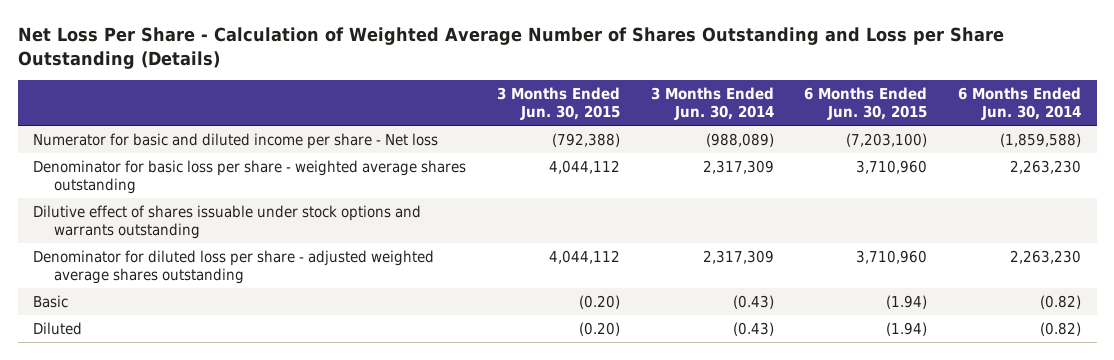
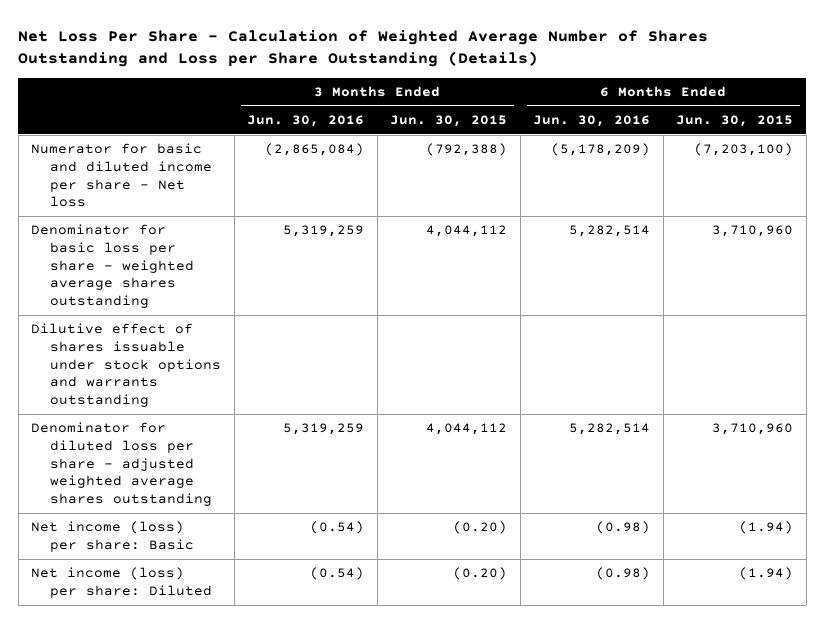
- | 3 Months Ended Jun. 30, 2015 | 3 Months Ended Jun. 30, 2014 | 6 Months Ended Jun. 30, 2015 | 6 Months Ended Jun. 30, 2014
+ | 3 Months Ended Jun. 30, 2016 | 3 Months Ended Jun. 30, 2015 | 6 Months Ended Jun. 30, 2016 | 6 Months Ended Jun. 30, 2015
- Basic | (0.20) | (0.43) | (1.94) | (0.82)
- Diluted | (0.20) | (0.43) | (1.94) | (0.82)
+ Net income (loss) per share: Basic | (0.54) | (0.20) | (0.98) | (1.94)
+ Net income (loss) per share: Diluted | (0.54) | (0.20) | (0.98) | (1.94)

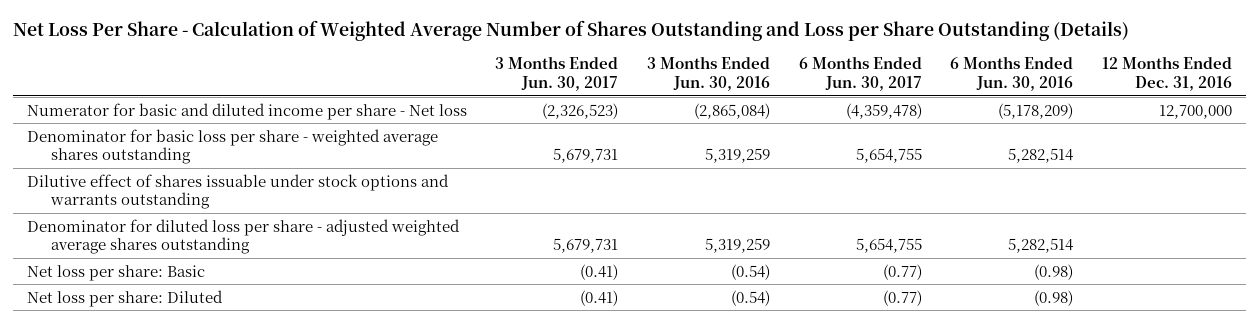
- | 3 Months Ended Jun. 30, 2016 | 3 Months Ended Jun. 30, 2015 | 6 Months Ended Jun. 30, 2016 | 6 Months Ended Jun. 30, 2015
+ | 3 Months Ended Jun. 30, 2017 | 3 Months Ended Jun. 30, 2016 | 6 Months Ended Jun. 30, 2017 | 6 Months Ended Jun. 30, 2016 | 12 Months Ended Dec. 31, 2016
- Net income (loss) per share: Basic | (0.54) | (0.20) | (0.98) | (1.94)
- Net income (loss) per share: Diluted | (0.54) | (0.20) | (0.98) | (1.94)
+ Net loss per share: Basic | (0.41) | (0.54) | (0.77) | (0.98) |
+ Net loss per share: Diluted | (0.41) | (0.54) | (0.77) | (0.98) |

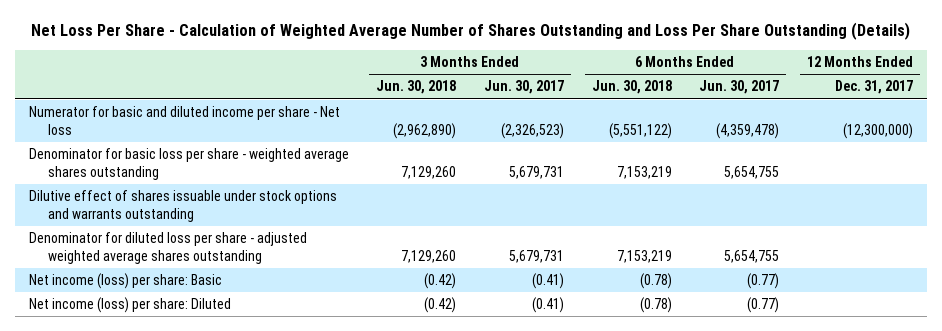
- Net Loss Per Share - Calculation of Weighted Average Number of Shares Outstanding and Loss per Share Outstanding (Details)
+ Net Loss Per Share - Calculation of Weighted Average Number of Shares Outstanding and Loss Per Share Outstanding (Details)
- | 3 Months Ended Jun. 30, 2017 | 3 Months Ended Jun. 30, 2016 | 6 Months Ended Jun. 30, 2017 | 6 Months Ended Jun. 30, 2016 | 12 Months Ended Dec. 31, 2016
+ | 3 Months Ended Jun. 30, 2018 | 3 Months Ended Jun. 30, 2017 | 6 Months Ended Jun. 30, 2018 | 6 Months Ended Jun. 30, 2017 | 12 Months Ended Dec. 31, 2017
- Net loss per share: Basic | (0.41) | (0.54) | (0.77) | (0.98) |
- Net loss per share: Diluted | (0.41) | (0.54) | (0.77) | (0.98) |
+ Net income (loss) per share: Basic | (0.42) | (0.41) | (0.78) | (0.77) |
+ Net income (loss) per share: Diluted | (0.42) | (0.41) | (0.78) | (0.77) |

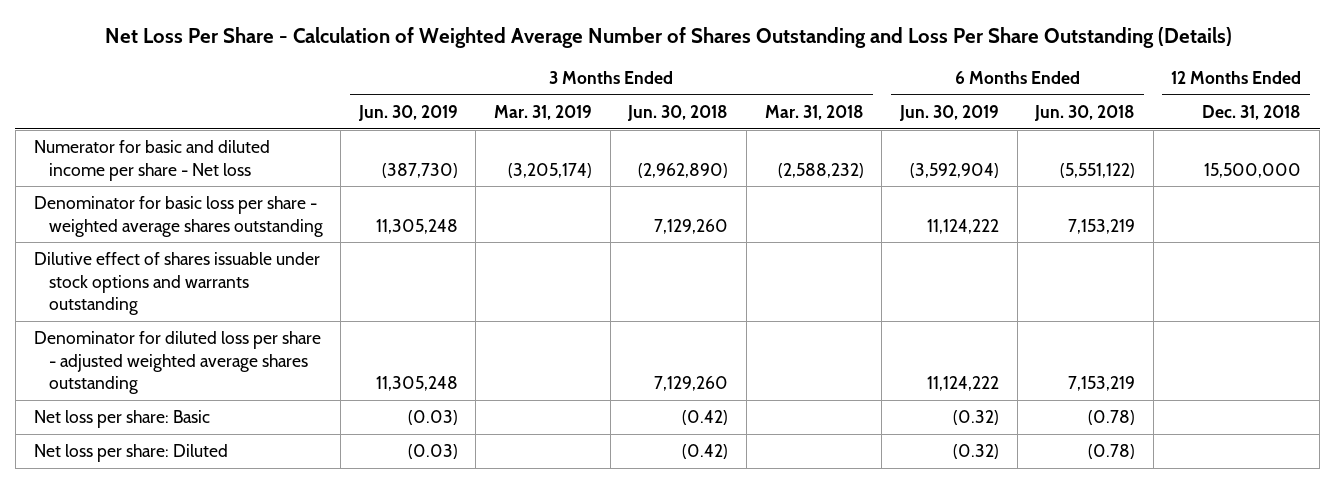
- | 3 Months Ended Jun. 30, 2018 | 3 Months Ended Jun. 30, 2017 | 6 Months Ended Jun. 30, 2018 | 6 Months Ended Jun. 30, 2017 | 12 Months Ended Dec. 31, 2017
+ | 3 Months Ended Jun. 30, 2019 | 3 Months Ended Mar. 31, 2019 | 3 Months Ended Jun. 30, 2018 | 3 Months Ended Mar. 31, 2018 | 6 Months Ended Jun. 30, 2019 | 6 Months Ended Jun. 30, 2018 | 12 Months Ended Dec. 31, 2018
- Net income (loss) per share: Basic | (0.42) | (0.41) | (0.78) | (0.77) |
- Net income (loss) per share: Diluted | (0.42) | (0.41) | (0.78) | (0.77) |
+ Net loss per share: Basic | (0.03) | | (0.42) | | (0.32) | (0.78) |
+ Net loss per share: Diluted | (0.03) | | (0.42) | | (0.32) | (0.78) |

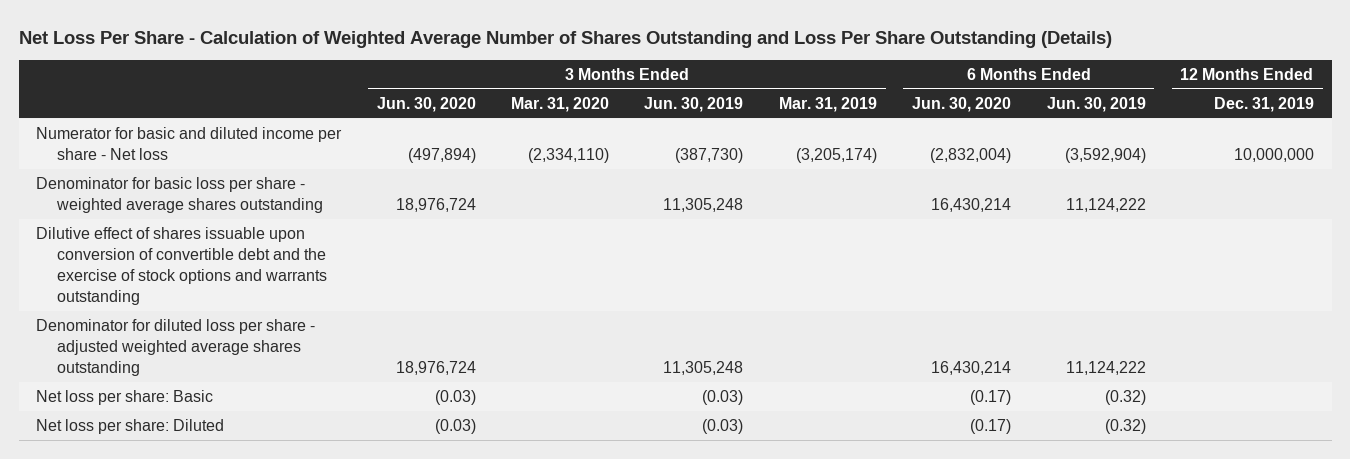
- | 3 Months Ended Jun. 30, 2019 | 3 Months Ended Mar. 31, 2019 | 3 Months Ended Jun. 30, 2018 | 3 Months Ended Mar. 31, 2018 | 6 Months Ended Jun. 30, 2019 | 6 Months Ended Jun. 30, 2018 | 12 Months Ended Dec. 31, 2018
+ | 3 Months Ended Jun. 30, 2020 | 3 Months Ended Mar. 31, 2020 | 3 Months Ended Jun. 30, 2019 | 3 Months Ended Mar. 31, 2019 | 6 Months Ended Jun. 30, 2020 | 6 Months Ended Jun. 30, 2019 | 12 Months Ended Dec. 31, 2019
- Dilutive effect of shares issuable under stock options and warrants outstanding
+ Dilutive effect of shares issuable upon conversion of convertible debt and the exercise of stock options and warrants outstanding

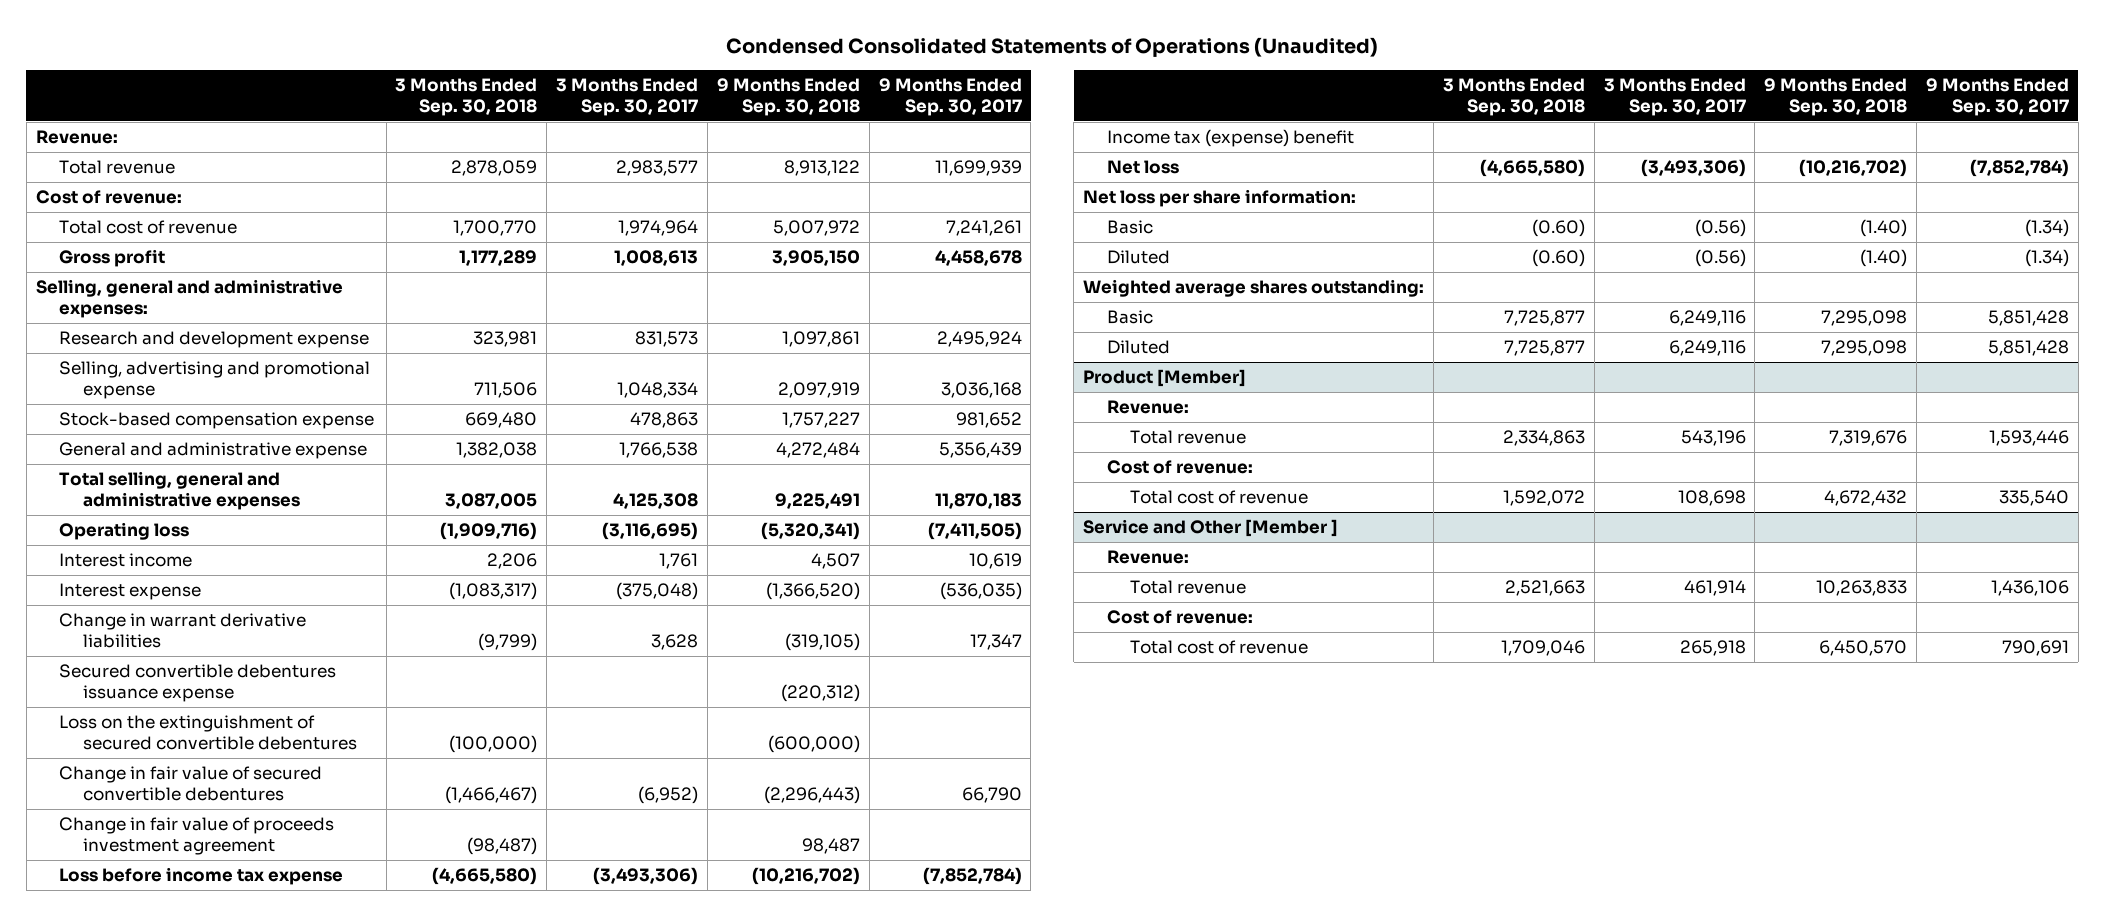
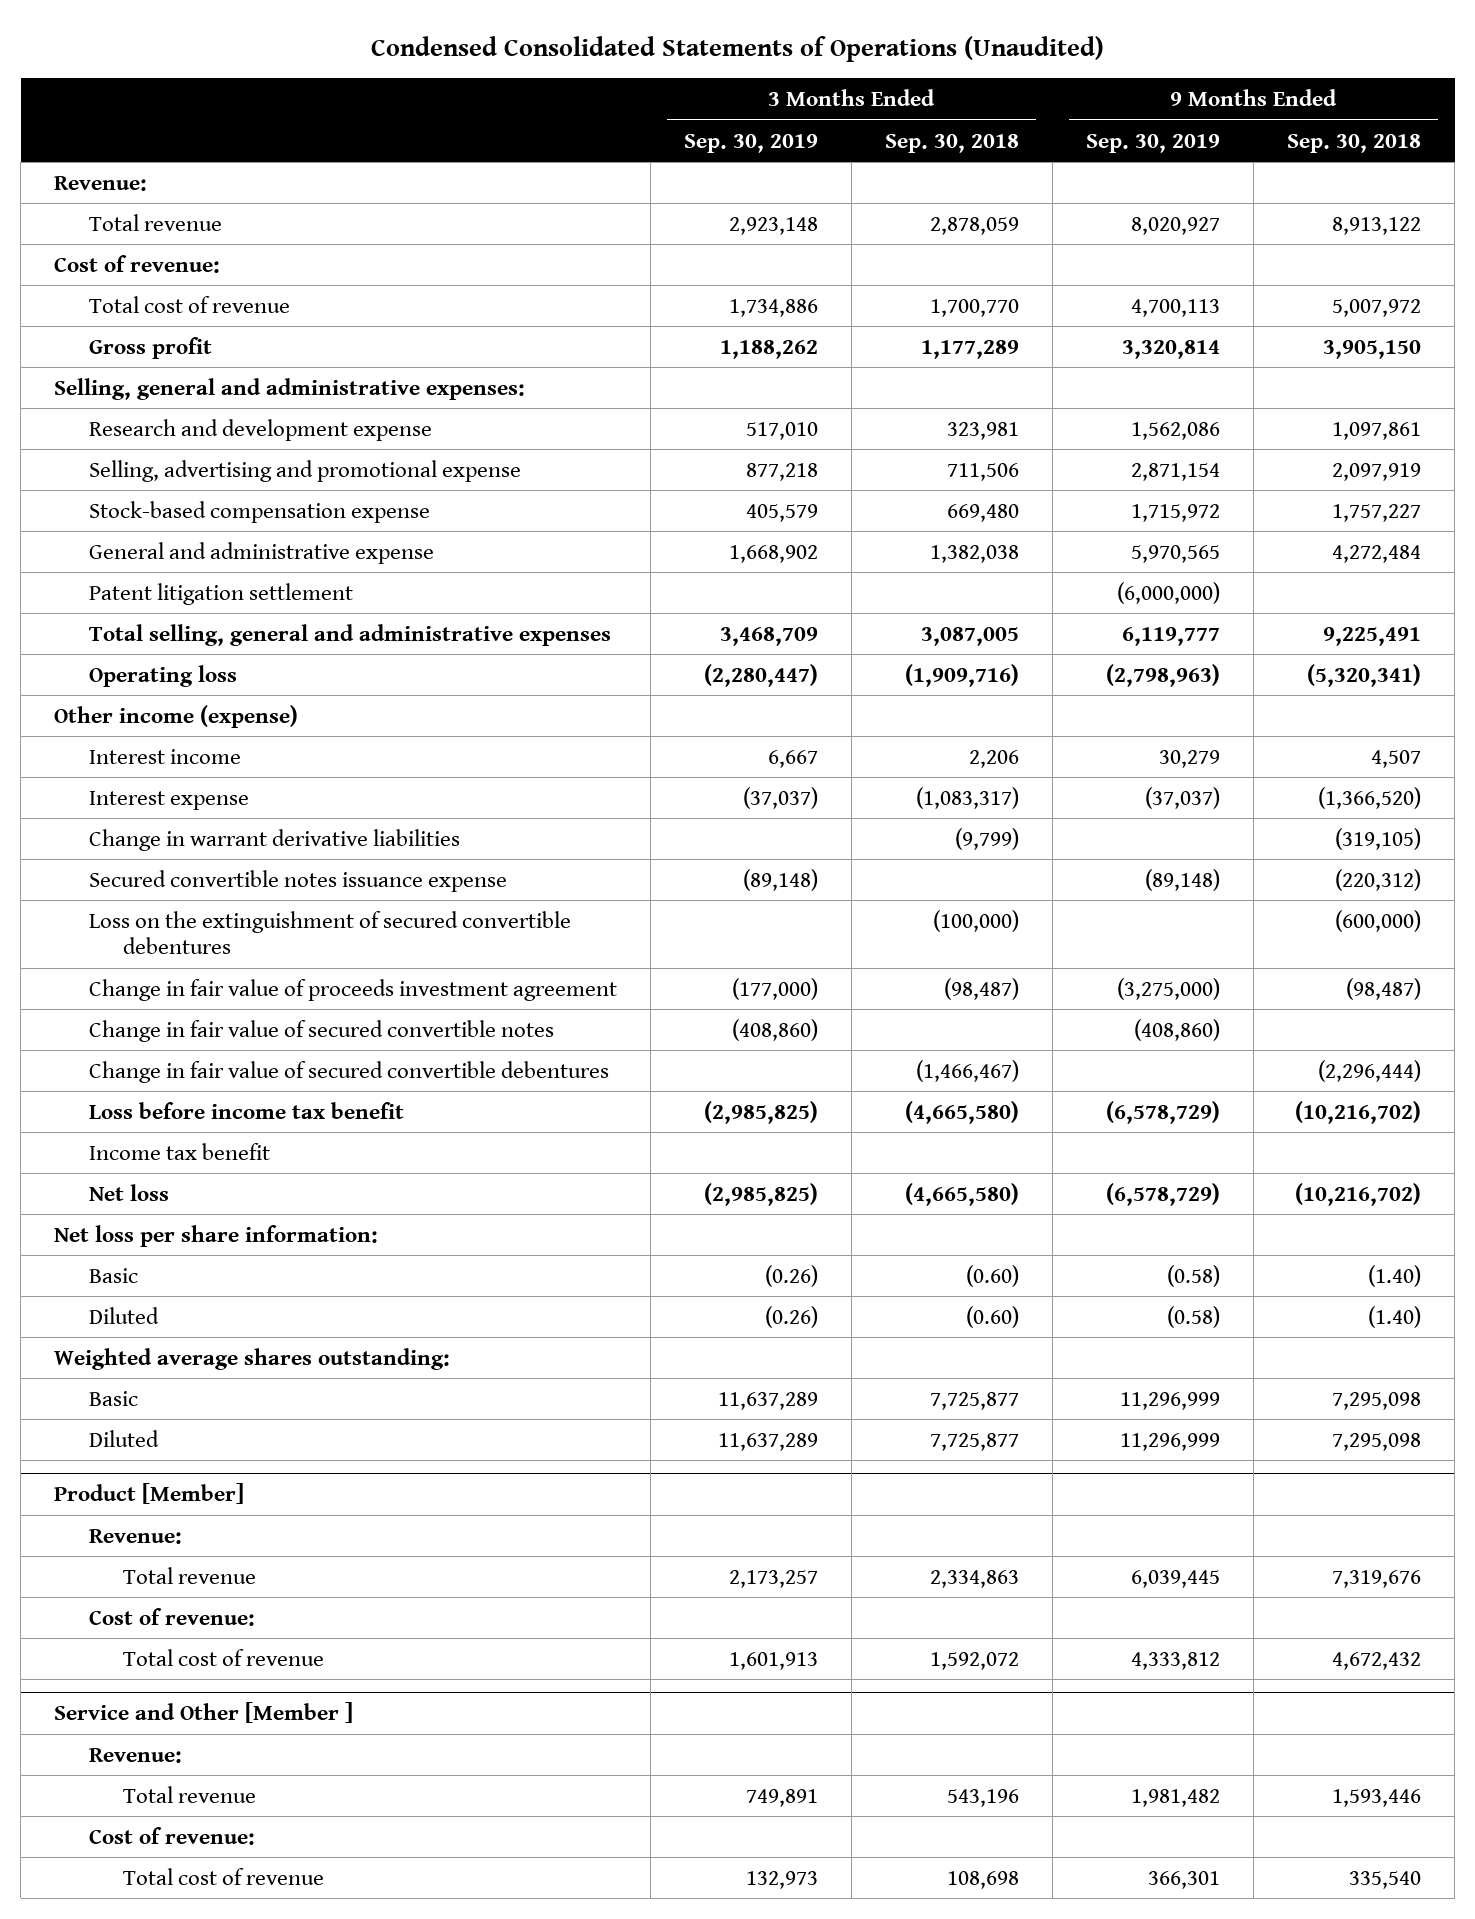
- | 3 Months Ended Sep. 30, 2018 | 3 Months Ended Sep. 30, 2017 | 9 Months Ended Sep. 30, 2018 | 9 Months Ended Sep. 30, 2017
+ | 3 Months Ended Sep. 30, 2019 | 3 Months Ended Sep. 30, 2018 | 9 Months Ended Sep. 30, 2019 | 9 Months Ended Sep. 30, 2018
+ Patent litigation settlement | | | (6,000,000) |
+ Other income (expense)
- Secured convertible debentures issuance expense | | | (220,312) |
+ Secured convertible notes issuance expense | (89,148) | | (89,148) | (220,312)
- Change in fair value of secured convertible debentures | (1,466,467) | (6,952) | (2,296,443) | 66,790
- Change in fair value of proceeds investment agreement | (98,487) | | 98,487 |
- Loss before income tax expense | (4,665,580) | (3,493,306) | (10,216,702) | (7,852,784)
- Income tax (expense) benefit
+ Change in fair value of proceeds investment agreement | (177,000) | (98,487) | (3,275,000) | (98,487)
+ Change in fair value of secured convertible notes | (408,860) | | (408,860) |
+ Change in fair value of secured convertible debentures | | (1,466,467) | | (2,296,444)
+ Loss before income tax benefit | (2,985,825) | (4,665,580) | (6,578,729) | (10,216,702)
+ Income tax benefit
@ Service and Other [Member ]
- Total revenue | 2,521,663 | 461,914 | 10,263,833 | 1,436,106
+ Total revenue | 749,891 | 543,196 | 1,981,482 | 1,593,446
- Total cost of revenue | 1,709,046 | 265,918 | 6,450,570 | 790,691
+ Total cost of revenue | 132,973 | 108,698 | 366,301 | 335,540

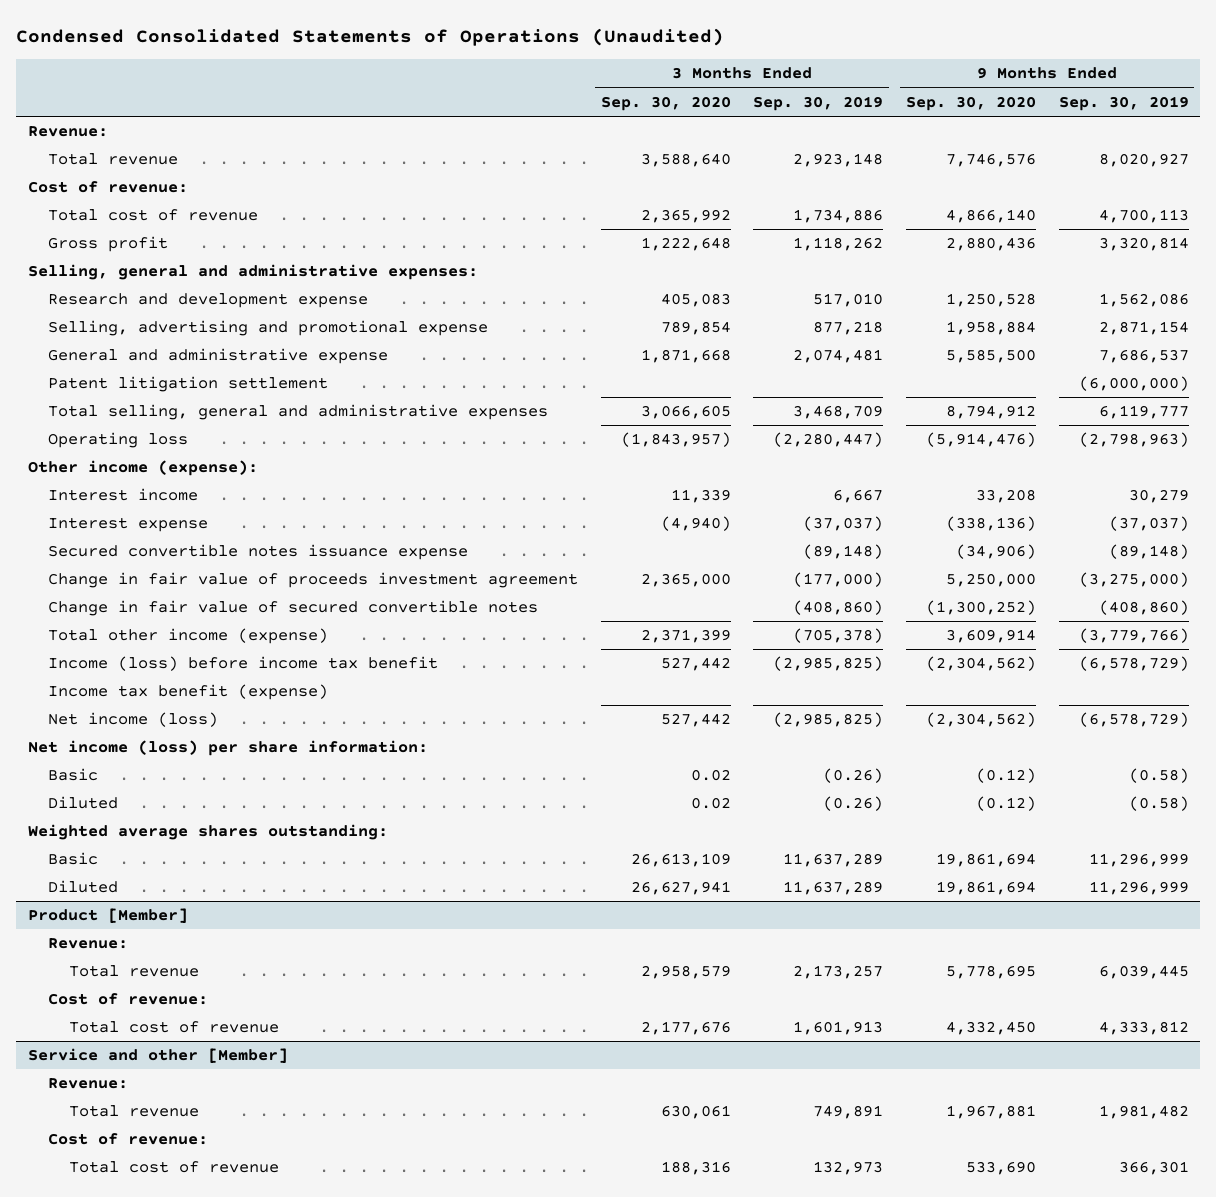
- | 3 Months Ended Sep. 30, 2019 | 3 Months Ended Sep. 30, 2018 | 9 Months Ended Sep. 30, 2019 | 9 Months Ended Sep. 30, 2018
+ | 3 Months Ended Sep. 30, 2020 | 3 Months Ended Sep. 30, 2019 | 9 Months Ended Sep. 30, 2020 | 9 Months Ended Sep. 30, 2019
- Gross profit | 1,188,262 | 1,177,289 | 3,320,814 | 3,905,150
+ Gross profit | 1,222,648 | 1,118,262 | 2,880,436 | 3,320,814
- Stock-based compensation expense | 405,579 | 669,480 | 1,715,972 | 1,757,227
- General and administrative expense | 1,668,902 | 1,382,038 | 5,970,565 | 4,272,484
+ General and administrative expense | 1,871,668 | 2,074,481 | 5,585,500 | 7,686,537
- Other income (expense)
+ Other income (expense):
- Change in warrant derivative liabilities | | (9,799) | | (319,105)
- Loss on the extinguishment of secured convertible debentures | | (100,000) | | (600,000)
- Change in fair value of secured convertible debentures | | (1,466,467) | | (2,296,444)
- Loss before income tax benefit | (2,985,825) | (4,665,580) | (6,578,729) | (10,216,702)
- Income tax benefit
- Net loss | (2,985,825) | (4,665,580) | (6,578,729) | (10,216,702)
- Net loss per share information:
+ Total other income (expense) | 2,371,399 | (705,378) | 3,609,914 | (3,779,766)
+ Income (loss) before income tax benefit | 527,442 | (2,985,825) | (2,304,562) | (6,578,729)
+ Income tax benefit (expense)
+ Net income (loss) | 527,442 | (2,985,825) | (2,304,562) | (6,578,729)
+ Net income (loss) per share information:
- Service and Other [Member ]
+ Service and other [Member]

